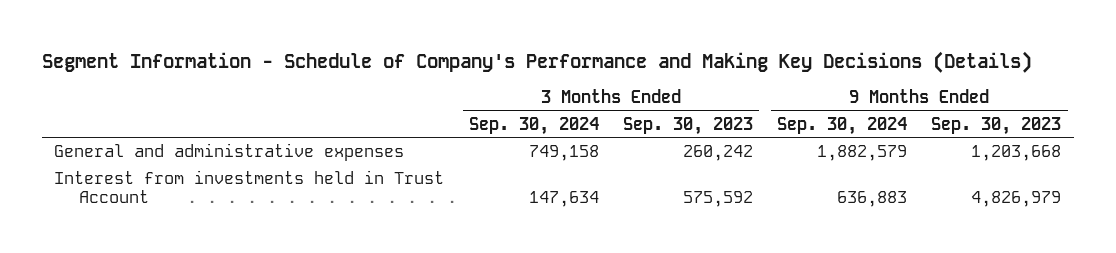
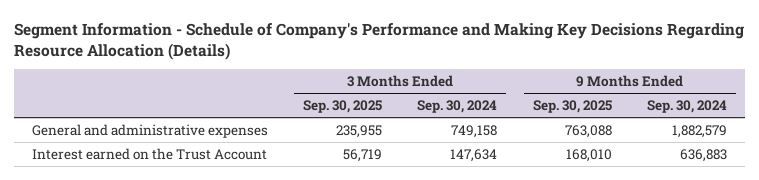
- Segment Information - Schedule of Company's Performance and Making Key Decisions (Details)
+ Segment Information - Schedule of Company's Performance and Making Key Decisions Regarding Resource Allocation (Details)
- | 3 Months Ended Sep. 30, 2024 | 3 Months Ended Sep. 30, 2023 | 9 Months Ended Sep. 30, 2024 | 9 Months Ended Sep. 30, 2023
+ | 3 Months Ended Sep. 30, 2025 | 3 Months Ended Sep. 30, 2024 | 9 Months Ended Sep. 30, 2025 | 9 Months Ended Sep. 30, 2024
- Interest from investments held in Trust Account | 147,634 | 575,592 | 636,883 | 4,826,979
+ Interest earned on the Trust Account | 56,719 | 147,634 | 168,010 | 636,883

